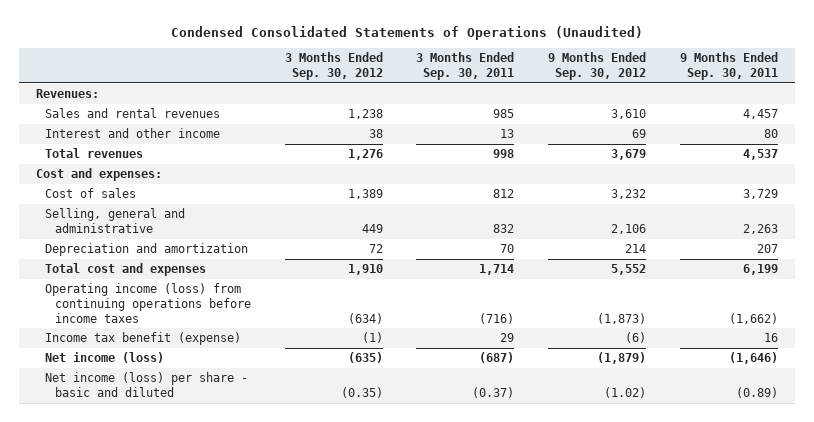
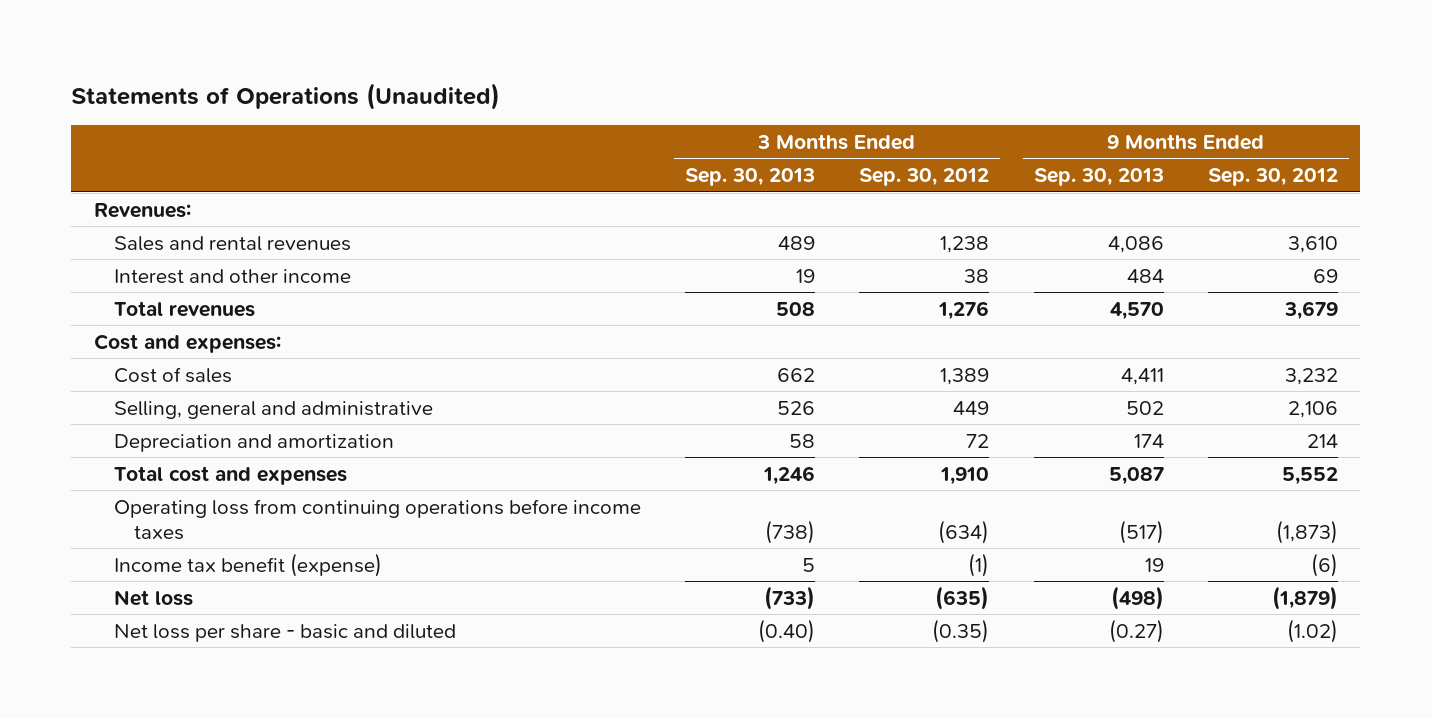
- Condensed Consolidated Statements of Operations (Unaudited)
+ Statements of Operations (Unaudited)
- | 3 Months Ended Sep. 30, 2012 | 3 Months Ended Sep. 30, 2011 | 9 Months Ended Sep. 30, 2012 | 9 Months Ended Sep. 30, 2011
+ | 3 Months Ended Sep. 30, 2013 | 3 Months Ended Sep. 30, 2012 | 9 Months Ended Sep. 30, 2013 | 9 Months Ended Sep. 30, 2012
- Operating income (loss) from continuing operations before income taxes | (634) | (716) | (1,873) | (1,662)
+ Operating loss from continuing operations before income taxes | (738) | (634) | (517) | (1,873)
- Net income (loss) | (635) | (687) | (1,879) | (1,646)
- Net income (loss) per share - basic and diluted | (0.35) | (0.37) | (1.02) | (0.89)
+ Net loss | (733) | (635) | (498) | (1,879)
+ Net loss per share - basic and diluted | (0.40) | (0.35) | (0.27) | (1.02)

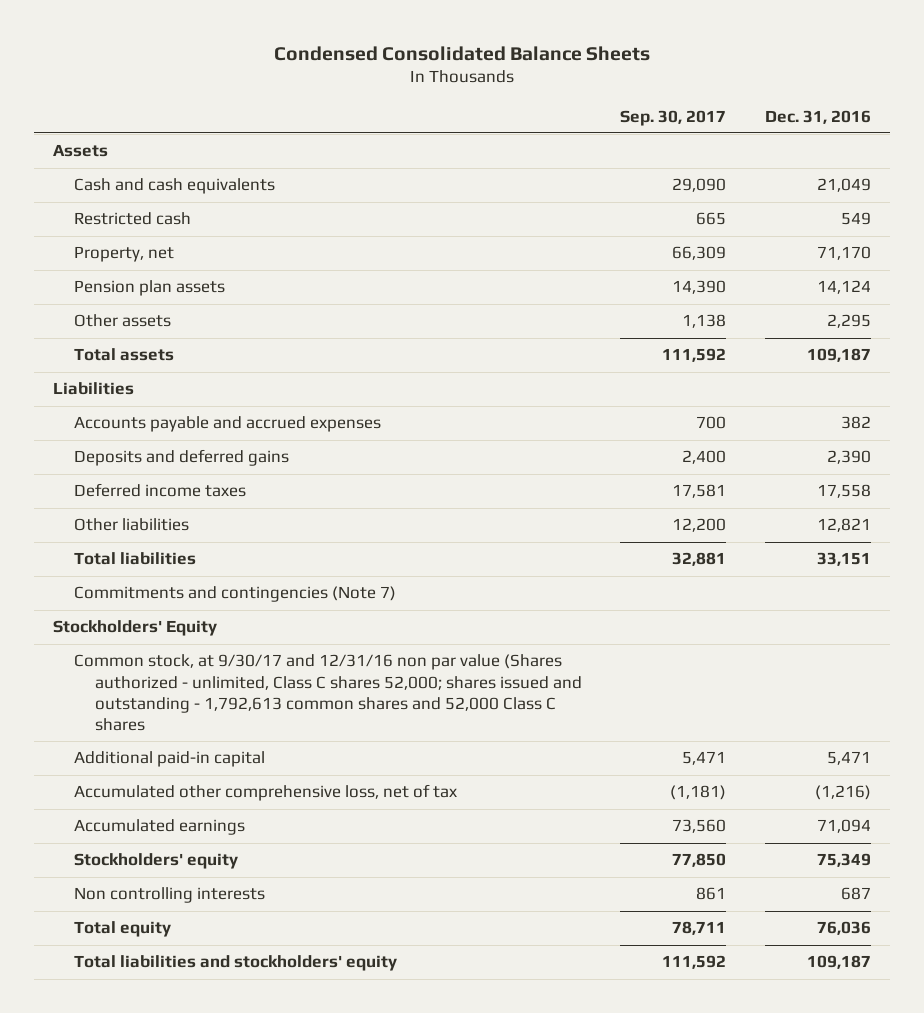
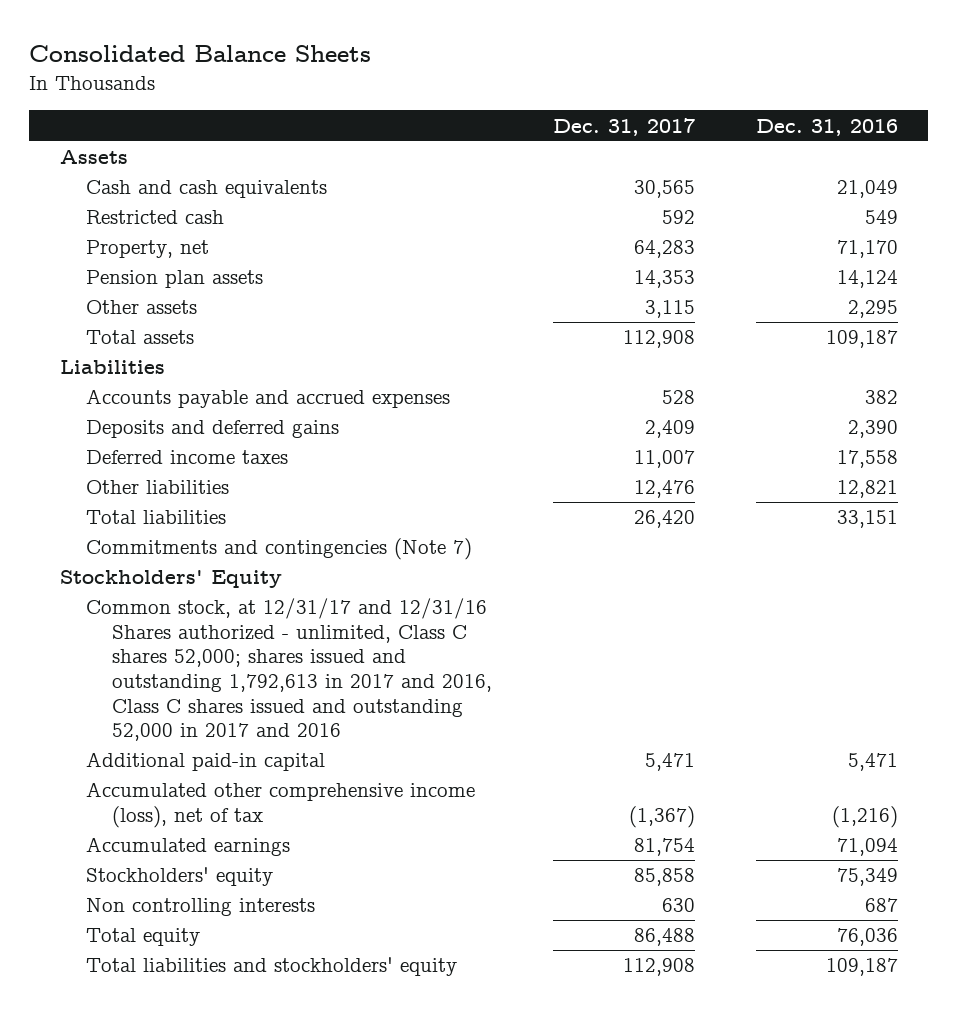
- Condensed Consolidated Balance Sheets
+ Consolidated Balance Sheets
- | Sep. 30, 2017 | Dec. 31, 2016
+ | Dec. 31, 2017 | Dec. 31, 2016
- Common stock, at 9/30/17 and 12/31/16 non par value (Shares authorized - unlimited, Class C shares 52,000; shares issued and outstanding - 1,792,613 common shares and 52,000 Class C shares
+ Common stock, at 12/31/17 and 12/31/16 Shares authorized - unlimited, Class C shares 52,000; shares issued and outstanding 1,792,613 in 2017 and 2016, Class C shares issued and outstanding 52,000 in 2017 and 2016
- Accumulated other comprehensive loss, net of tax | (1,181) | (1,216)
+ Accumulated other comprehensive income (loss), net of tax | (1,367) | (1,216)

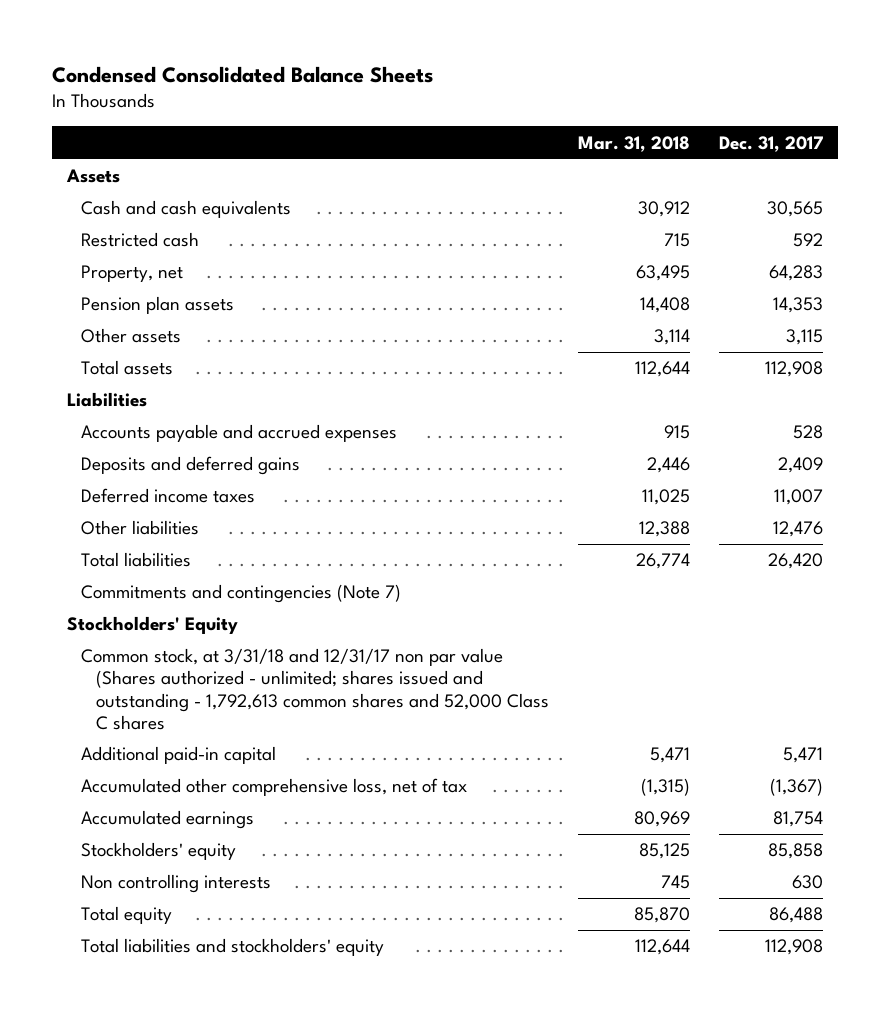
- Consolidated Balance Sheets
+ Condensed Consolidated Balance Sheets
- | Dec. 31, 2017 | Dec. 31, 2016
+ | Mar. 31, 2018 | Dec. 31, 2017
- Common stock, at 12/31/17 and 12/31/16 Shares authorized - unlimited, Class C shares 52,000; shares issued and outstanding 1,792,613 in 2017 and 2016, Class C shares issued and outstanding 52,000 in 2017 and 2016
+ Common stock, at 3/31/18 and 12/31/17 non par value (Shares authorized - unlimited; shares issued and outstanding - 1,792,613 common shares and 52,000 Class C shares
- Accumulated other comprehensive income (loss), net of tax | (1,367) | (1,216)
+ Accumulated other comprehensive loss, net of tax | (1,315) | (1,367)

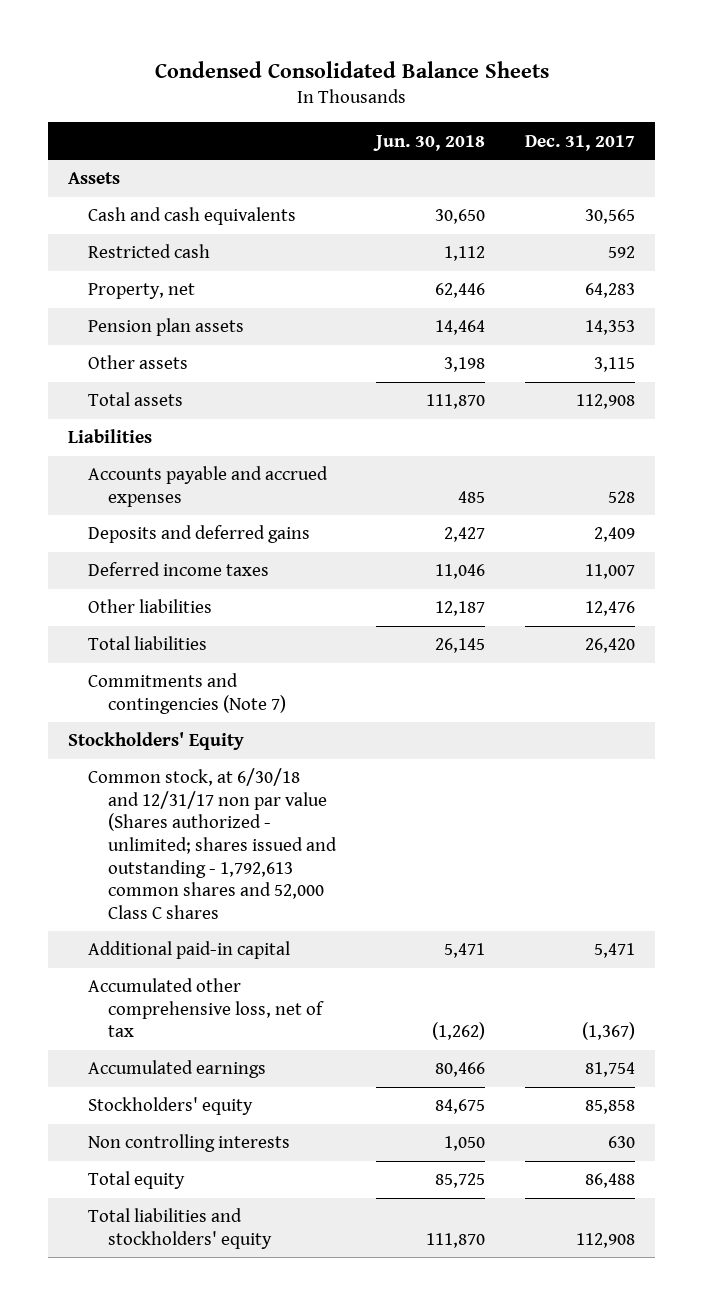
- | Mar. 31, 2018 | Dec. 31, 2017
+ | Jun. 30, 2018 | Dec. 31, 2017
- Common stock, at 3/31/18 and 12/31/17 non par value (Shares authorized - unlimited; shares issued and outstanding - 1,792,613 common shares and 52,000 Class C shares
+ Common stock, at 6/30/18 and 12/31/17 non par value (Shares authorized - unlimited; shares issued and outstanding - 1,792,613 common shares and 52,000 Class C shares

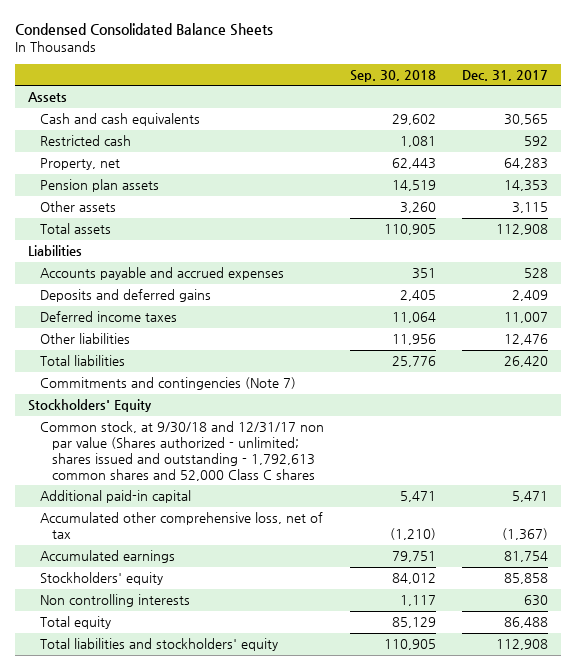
- | Jun. 30, 2018 | Dec. 31, 2017
+ | Sep. 30, 2018 | Dec. 31, 2017
- Common stock, at 6/30/18 and 12/31/17 non par value (Shares authorized - unlimited; shares issued and outstanding - 1,792,613 common shares and 52,000 Class C shares
+ Common stock, at 9/30/18 and 12/31/17 non par value (Shares authorized - unlimited; shares issued and outstanding - 1,792,613 common shares and 52,000 Class C shares

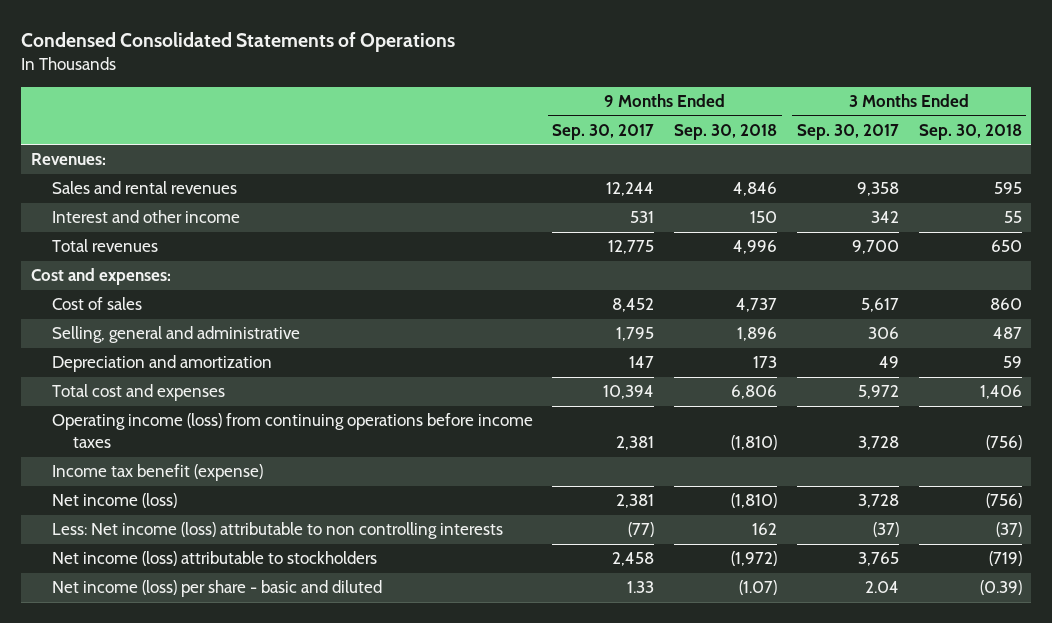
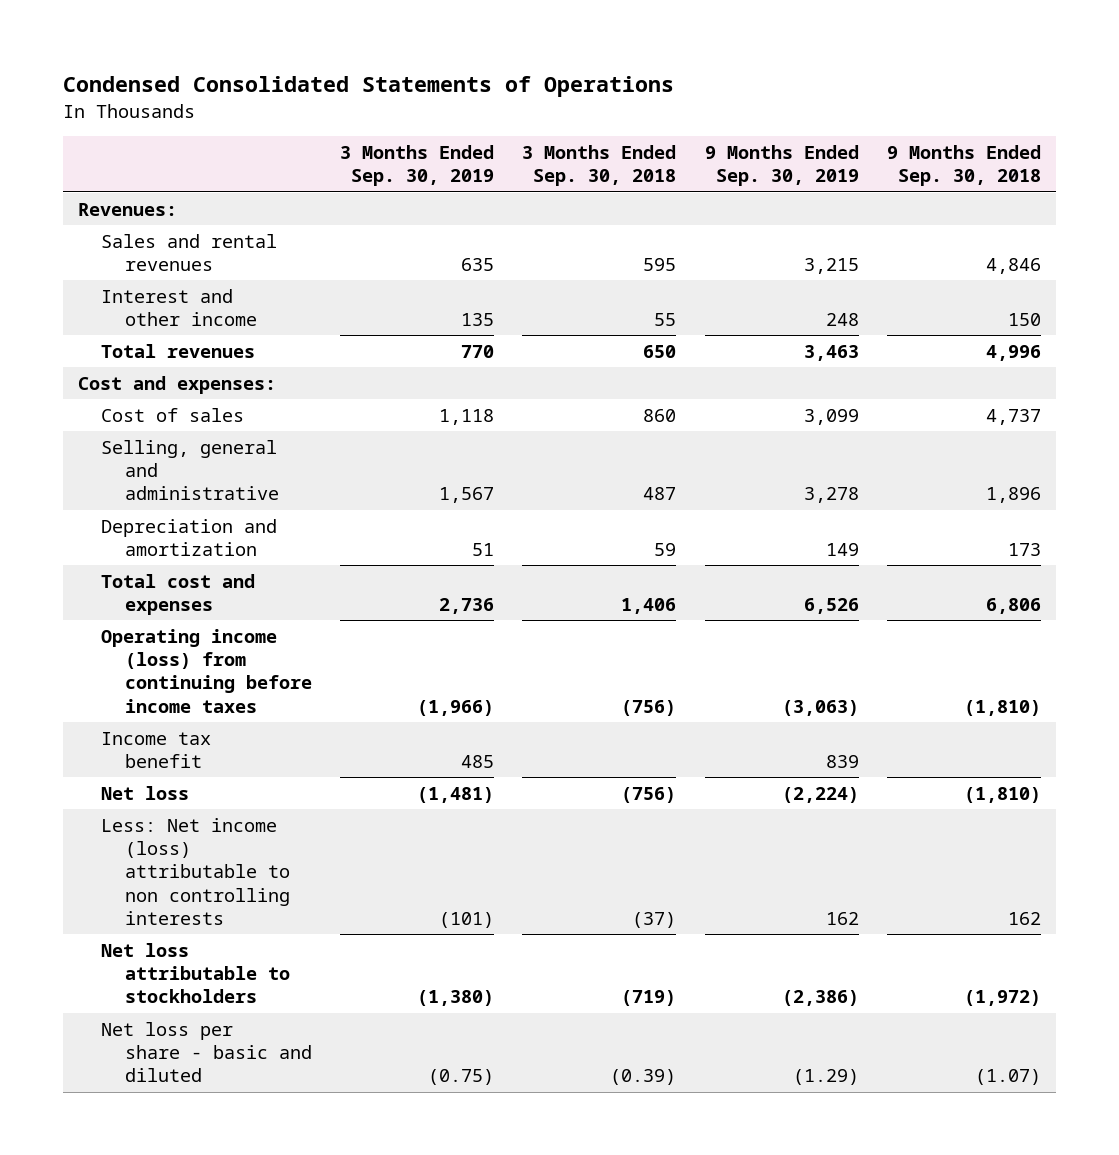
- | 9 Months Ended Sep. 30, 2017 | 9 Months Ended Sep. 30, 2018 | 3 Months Ended Sep. 30, 2017 | 3 Months Ended Sep. 30, 2018
+ | 3 Months Ended Sep. 30, 2019 | 3 Months Ended Sep. 30, 2018 | 9 Months Ended Sep. 30, 2019 | 9 Months Ended Sep. 30, 2018
- Operating income (loss) from continuing operations before income taxes | 2,381 | (1,810) | 3,728 | (756)
- Income tax benefit (expense)
- Net income (loss) | 2,381 | (1,810) | 3,728 | (756)
+ Operating income (loss) from continuing before income taxes | (1,966) | (756) | (3,063) | (1,810)
+ Income tax benefit | 485 | | 839 |
+ Net loss | (1,481) | (756) | (2,224) | (1,810)
- Net income (loss) attributable to stockholders | 2,458 | (1,972) | 3,765 | (719)
- Net income (loss) per share - basic and diluted | 1.33 | (1.07) | 2.04 | (0.39)
+ Net loss attributable to stockholders | (1,380) | (719) | (2,386) | (1,972)
+ Net loss per share - basic and diluted | (0.75) | (0.39) | (1.29) | (1.07)

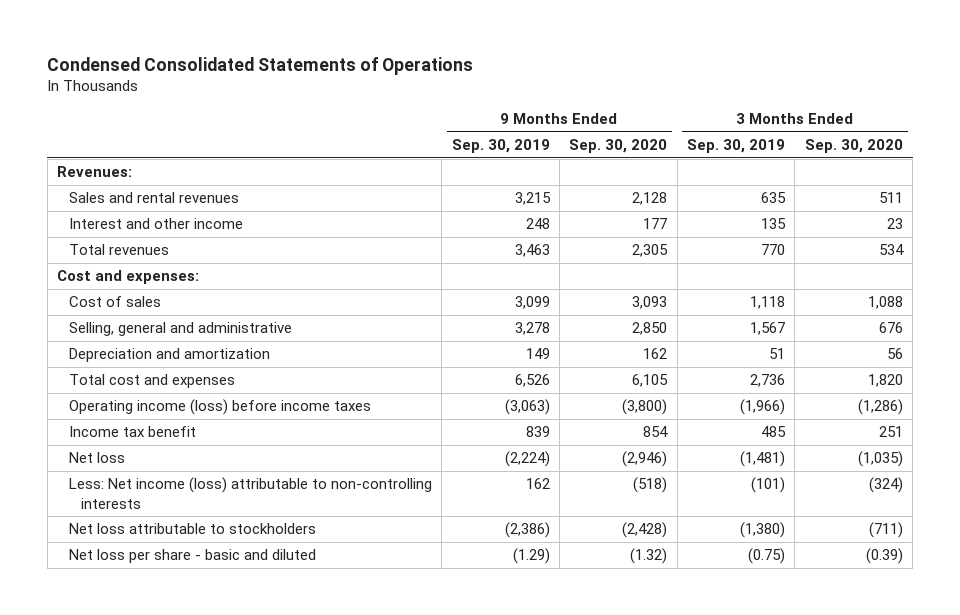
- | 3 Months Ended Sep. 30, 2019 | 3 Months Ended Sep. 30, 2018 | 9 Months Ended Sep. 30, 2019 | 9 Months Ended Sep. 30, 2018
+ | 9 Months Ended Sep. 30, 2019 | 9 Months Ended Sep. 30, 2020 | 3 Months Ended Sep. 30, 2019 | 3 Months Ended Sep. 30, 2020
- Operating income (loss) from continuing before income taxes | (1,966) | (756) | (3,063) | (1,810)
+ Operating income (loss) before income taxes | (3,063) | (3,800) | (1,966) | (1,286)
- Less: Net income (loss) attributable to non controlling interests | (101) | (37) | 162 | 162
+ Less: Net income (loss) attributable to non-controlling interests | 162 | (518) | (101) | (324)

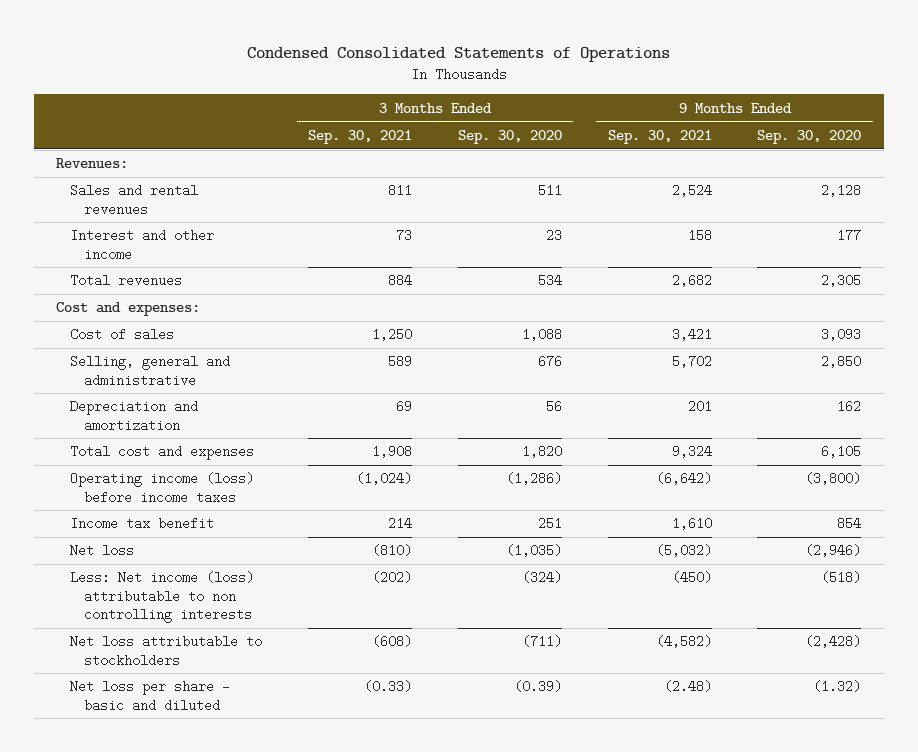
- | 9 Months Ended Sep. 30, 2019 | 9 Months Ended Sep. 30, 2020 | 3 Months Ended Sep. 30, 2019 | 3 Months Ended Sep. 30, 2020
+ | 3 Months Ended Sep. 30, 2021 | 3 Months Ended Sep. 30, 2020 | 9 Months Ended Sep. 30, 2021 | 9 Months Ended Sep. 30, 2020
- Less: Net income (loss) attributable to non-controlling interests | 162 | (518) | (101) | (324)
+ Less: Net income (loss) attributable to non controlling interests | (202) | (324) | (450) | (518)

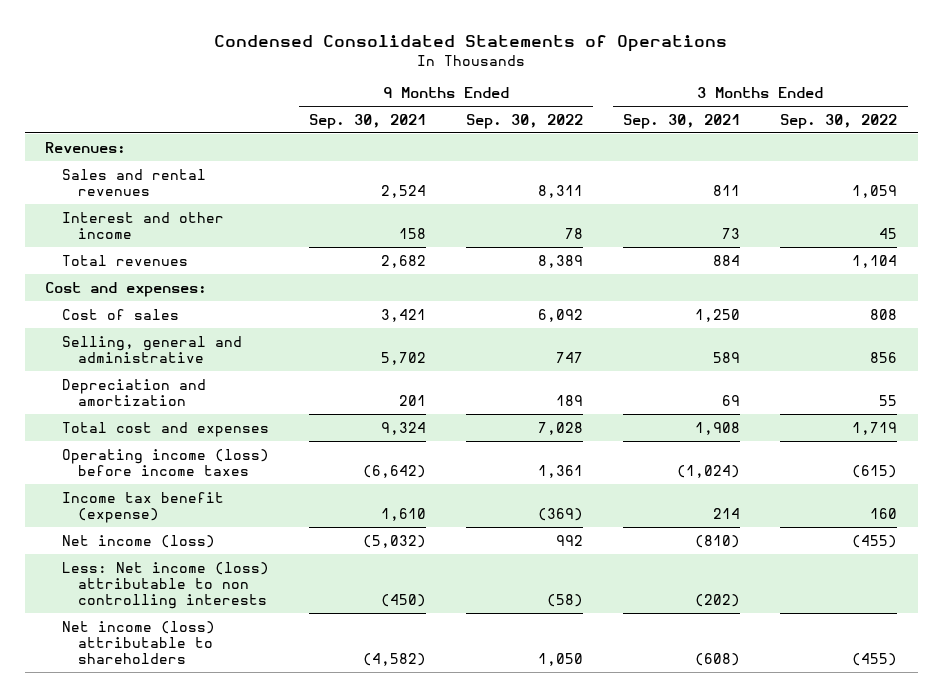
- | 3 Months Ended Sep. 30, 2021 | 3 Months Ended Sep. 30, 2020 | 9 Months Ended Sep. 30, 2021 | 9 Months Ended Sep. 30, 2020
+ | 9 Months Ended Sep. 30, 2021 | 9 Months Ended Sep. 30, 2022 | 3 Months Ended Sep. 30, 2021 | 3 Months Ended Sep. 30, 2022
- Income tax benefit | 214 | 251 | 1,610 | 854
- Net loss | (810) | (1,035) | (5,032) | (2,946)
+ Income tax benefit (expense) | 1,610 | (369) | 214 | 160
+ Net income (loss) | (5,032) | 992 | (810) | (455)
- Net loss attributable to stockholders | (608) | (711) | (4,582) | (2,428)
- Net loss per share - basic and diluted | (0.33) | (0.39) | (2.48) | (1.32)
+ Net income (loss) attributable to shareholders | (4,582) | 1,050 | (608) | (455)

